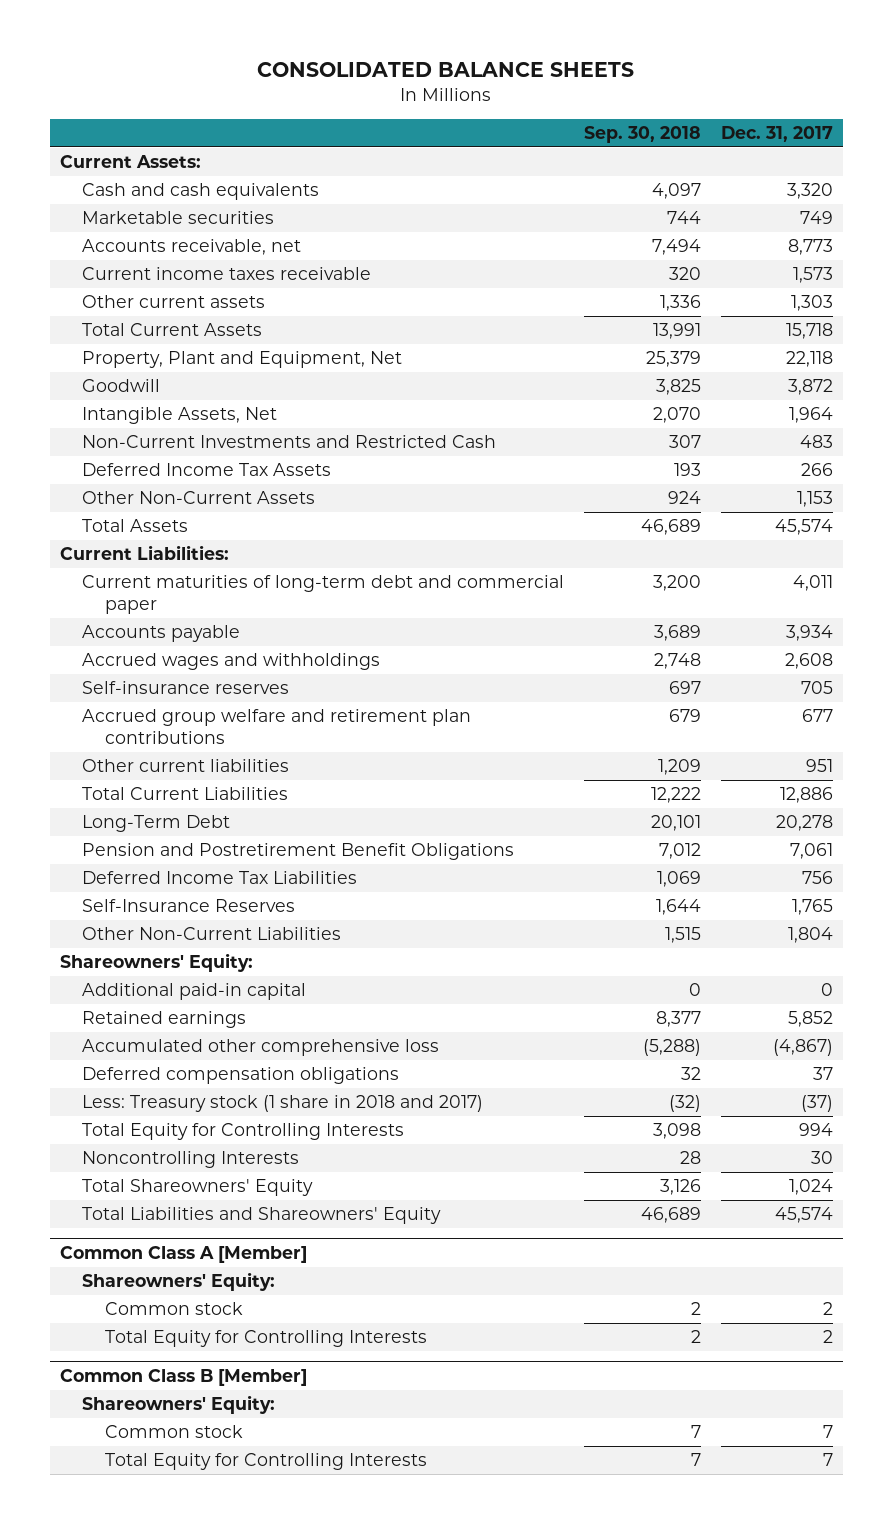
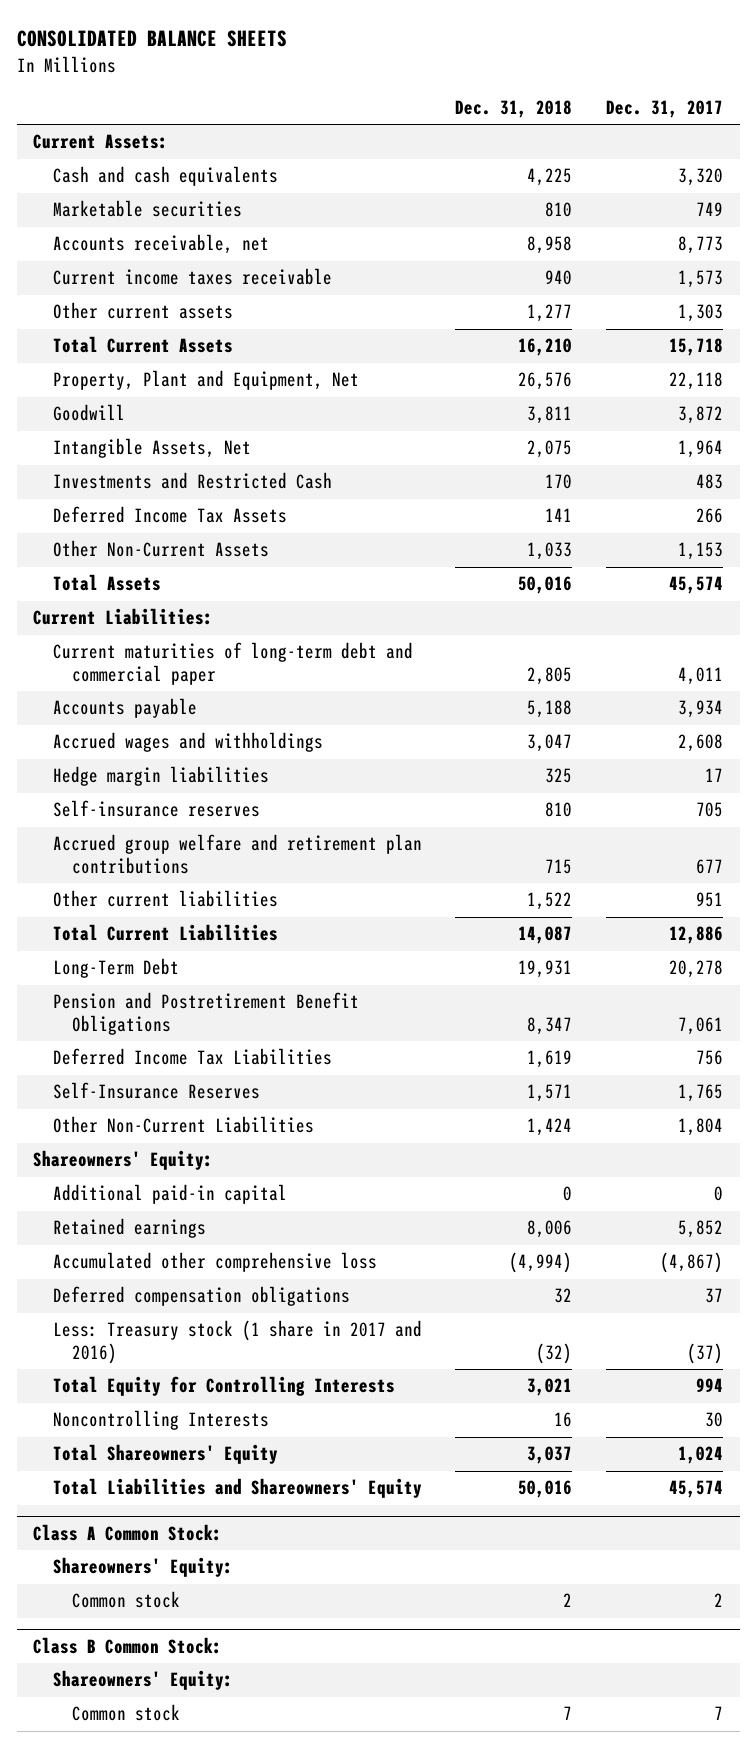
- | Sep. 30, 2018 | Dec. 31, 2017
+ | Dec. 31, 2018 | Dec. 31, 2017
- Non-Current Investments and Restricted Cash | 307 | 483
+ Investments and Restricted Cash | 170 | 483
+ Hedge margin liabilities | 325 | 17
- Less: Treasury stock (1 share in 2018 and 2017) | (32) | (37)
+ Less: Treasury stock (1 share in 2017 and 2016) | (32) | (37)
- Common Class A [Member]
+ Class A Common Stock:
- Total Equity for Controlling Interests | 2 | 2
- Common Class B [Member]
+ Class B Common Stock:
- Total Equity for Controlling Interests | 7 | 7

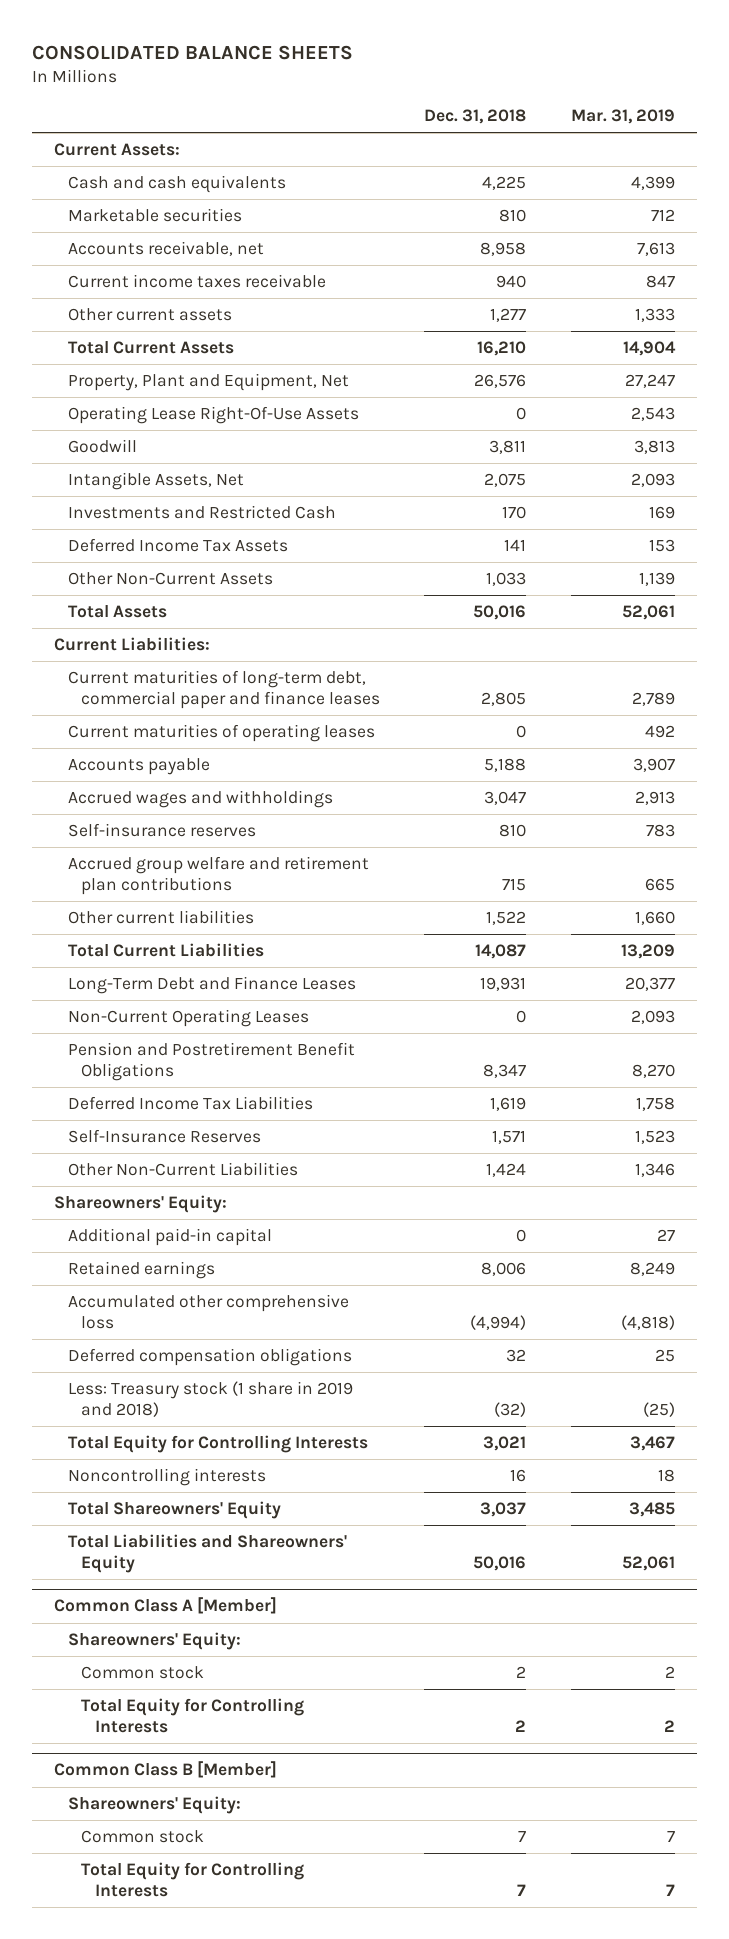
- | Dec. 31, 2018 | Dec. 31, 2017
+ | Dec. 31, 2018 | Mar. 31, 2019
+ Operating Lease Right-Of-Use Assets | 0 | 2,543
- Current maturities of long-term debt and commercial paper | 2,805 | 4,011
+ Current maturities of long-term debt, commercial paper and finance leases | 2,805 | 2,789
+ Current maturities of operating leases | 0 | 492
- Hedge margin liabilities | 325 | 17
- Long-Term Debt | 19,931 | 20,278
+ Long-Term Debt and Finance Leases | 19,931 | 20,377
+ Non-Current Operating Leases | 0 | 2,093
- Less: Treasury stock (1 share in 2017 and 2016) | (32) | (37)
+ Less: Treasury stock (1 share in 2019 and 2018) | (32) | (25)
- Noncontrolling Interests | 16 | 30
+ Noncontrolling interests | 16 | 18
- Class A Common Stock:
+ Common Class A [Member]
- Class B Common Stock:
+ Total Equity for Controlling Interests | 2 | 2
+ Common Class B [Member]
+ Total Equity for Controlling Interests | 7 | 7

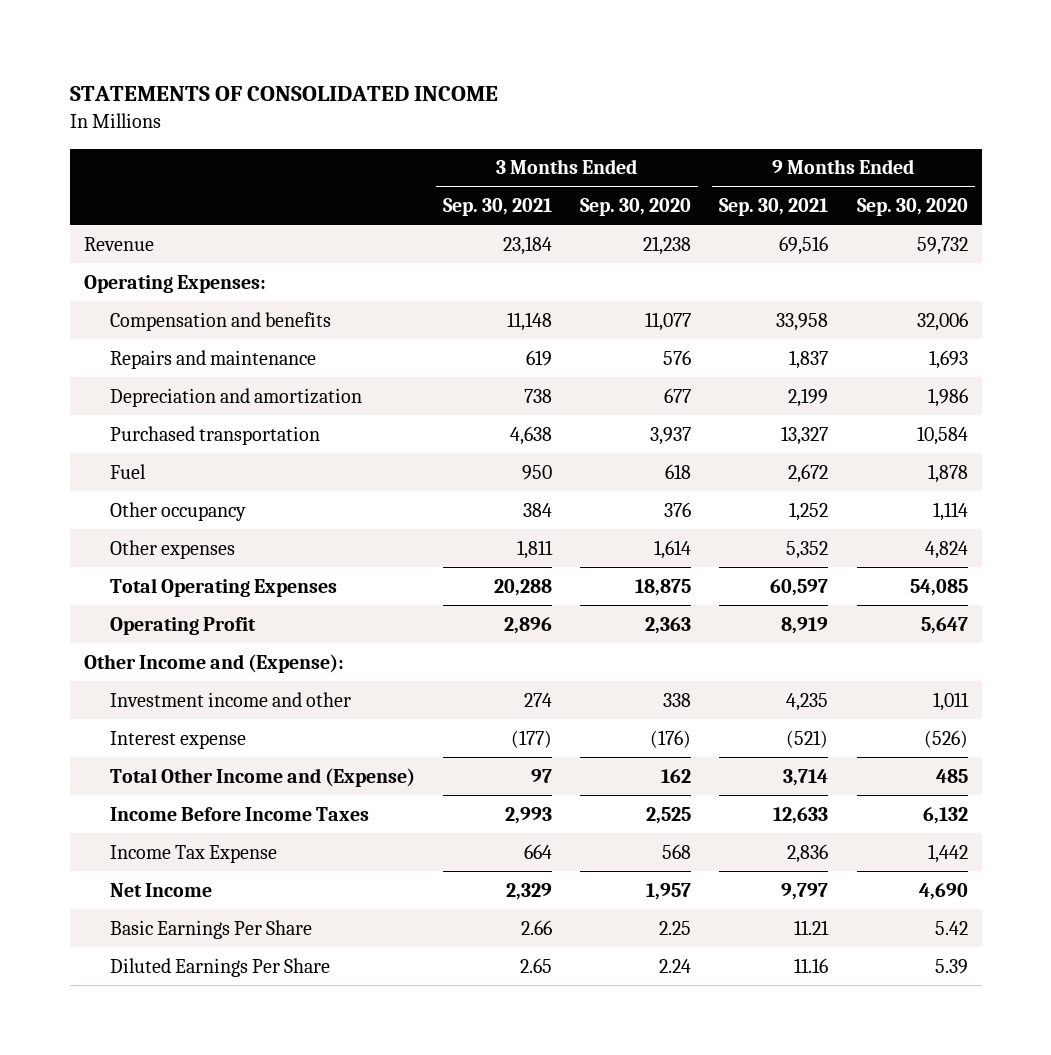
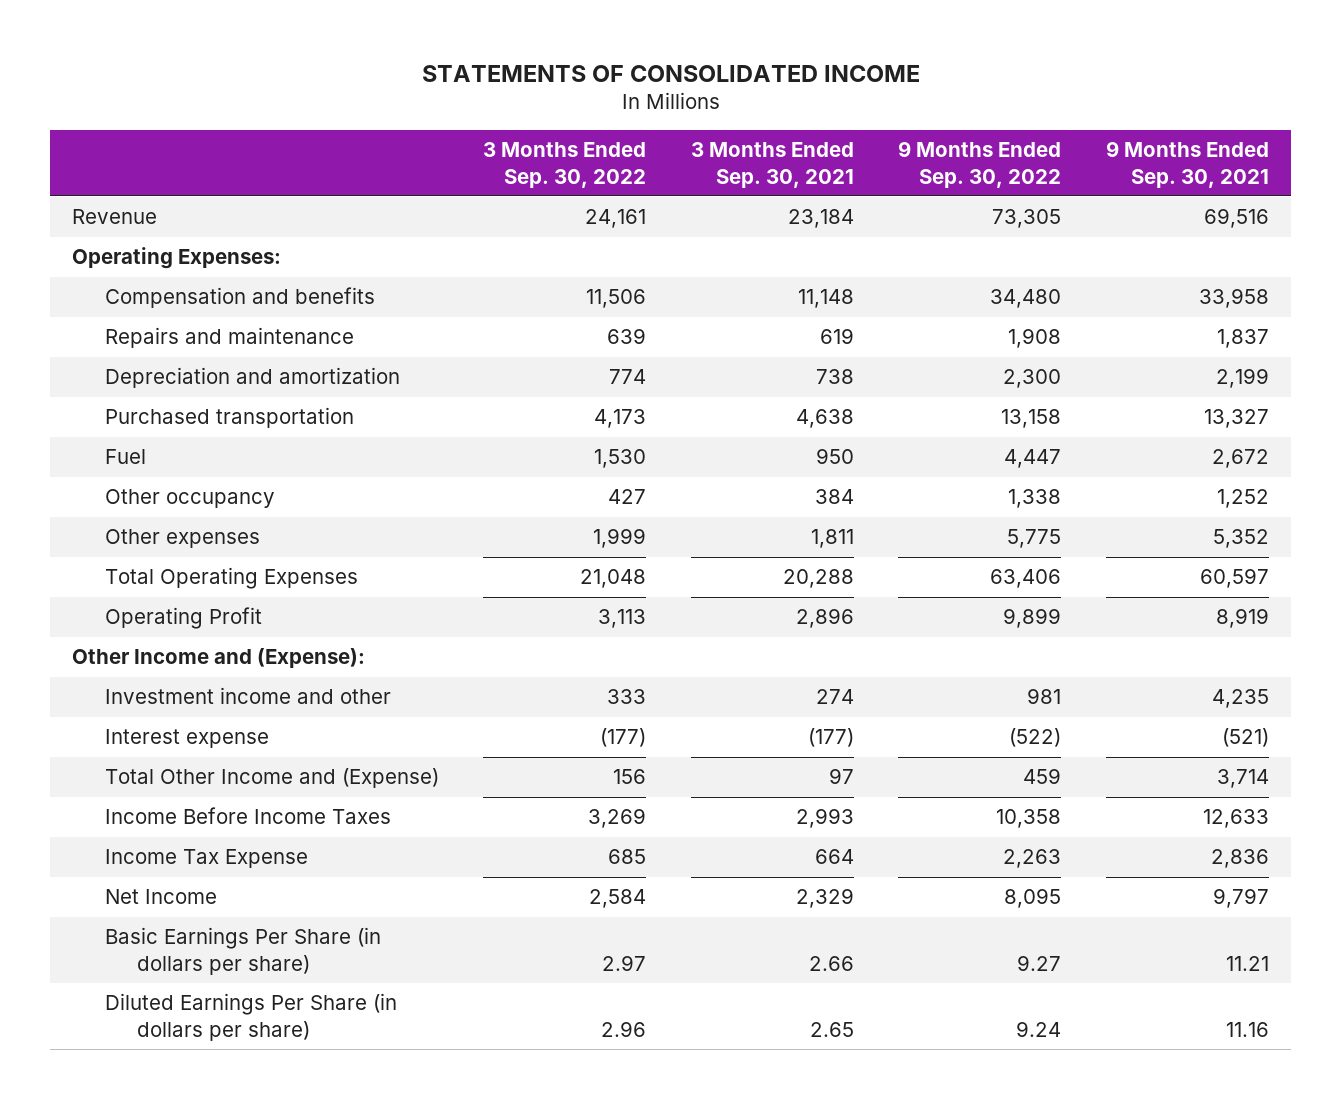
- | 3 Months Ended Sep. 30, 2021 | 3 Months Ended Sep. 30, 2020 | 9 Months Ended Sep. 30, 2021 | 9 Months Ended Sep. 30, 2020
+ | 3 Months Ended Sep. 30, 2022 | 3 Months Ended Sep. 30, 2021 | 9 Months Ended Sep. 30, 2022 | 9 Months Ended Sep. 30, 2021
- Basic Earnings Per Share | 2.66 | 2.25 | 11.21 | 5.42
- Diluted Earnings Per Share | 2.65 | 2.24 | 11.16 | 5.39
+ Basic Earnings Per Share (in dollars per share) | 2.97 | 2.66 | 9.27 | 11.21
+ Diluted Earnings Per Share (in dollars per share) | 2.96 | 2.65 | 9.24 | 11.16

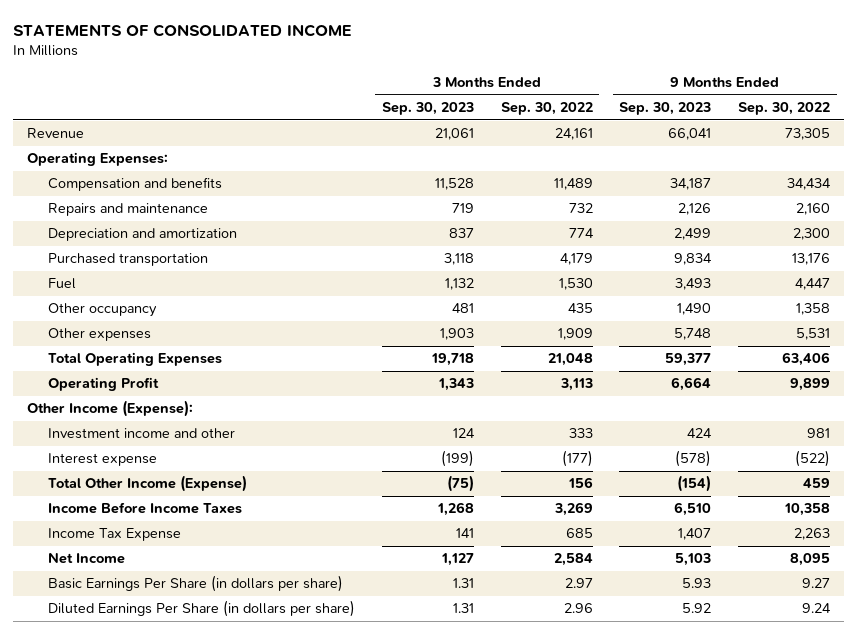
- | 3 Months Ended Sep. 30, 2022 | 3 Months Ended Sep. 30, 2021 | 9 Months Ended Sep. 30, 2022 | 9 Months Ended Sep. 30, 2021
+ | 3 Months Ended Sep. 30, 2023 | 3 Months Ended Sep. 30, 2022 | 9 Months Ended Sep. 30, 2023 | 9 Months Ended Sep. 30, 2022
- Compensation and benefits | 11,506 | 11,148 | 34,480 | 33,958
- Repairs and maintenance | 639 | 619 | 1,908 | 1,837
+ Compensation and benefits | 11,528 | 11,489 | 34,187 | 34,434
+ Repairs and maintenance | 719 | 732 | 2,126 | 2,160
- Purchased transportation | 4,173 | 4,638 | 13,158 | 13,327
+ Purchased transportation | 3,118 | 4,179 | 9,834 | 13,176
- Other occupancy | 427 | 384 | 1,338 | 1,252
- Other expenses | 1,999 | 1,811 | 5,775 | 5,352
+ Other occupancy | 481 | 435 | 1,490 | 1,358
+ Other expenses | 1,903 | 1,909 | 5,748 | 5,531
- Other Income and (Expense):
+ Other Income (Expense):
- Total Other Income and (Expense) | 156 | 97 | 459 | 3,714
+ Total Other Income (Expense) | (75) | 156 | (154) | 459

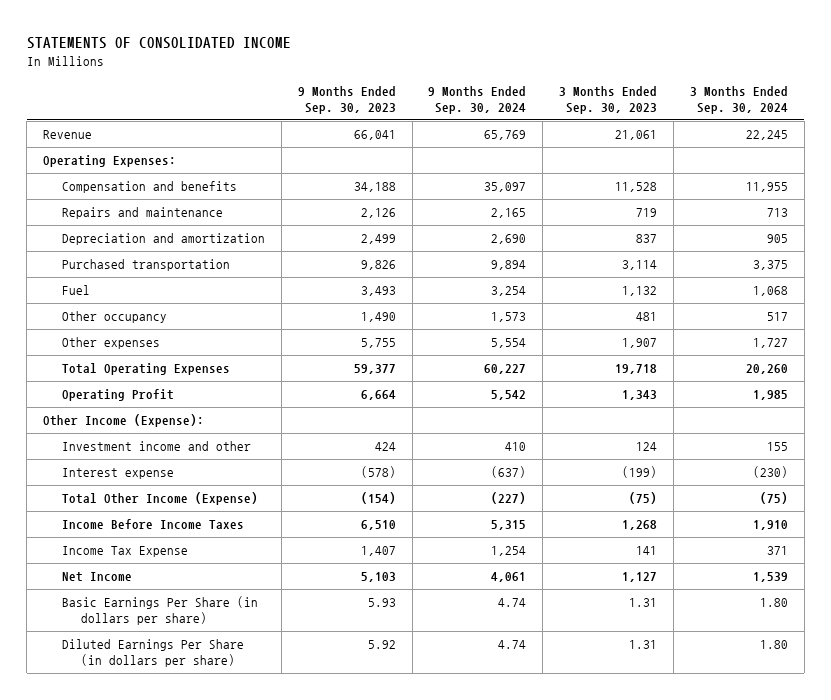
- | 3 Months Ended Sep. 30, 2023 | 3 Months Ended Sep. 30, 2022 | 9 Months Ended Sep. 30, 2023 | 9 Months Ended Sep. 30, 2022
+ | 9 Months Ended Sep. 30, 2023 | 9 Months Ended Sep. 30, 2024 | 3 Months Ended Sep. 30, 2023 | 3 Months Ended Sep. 30, 2024
- Compensation and benefits | 11,528 | 11,489 | 34,187 | 34,434
+ Compensation and benefits | 34,188 | 35,097 | 11,528 | 11,955
- Purchased transportation | 3,118 | 4,179 | 9,834 | 13,176
+ Purchased transportation | 9,826 | 9,894 | 3,114 | 3,375
- Other expenses | 1,903 | 1,909 | 5,748 | 5,531
+ Other expenses | 5,755 | 5,554 | 1,907 | 1,727

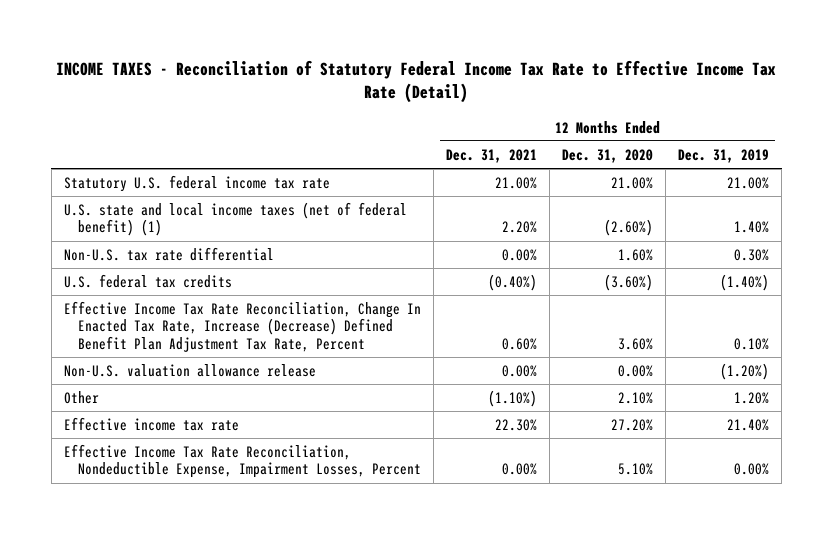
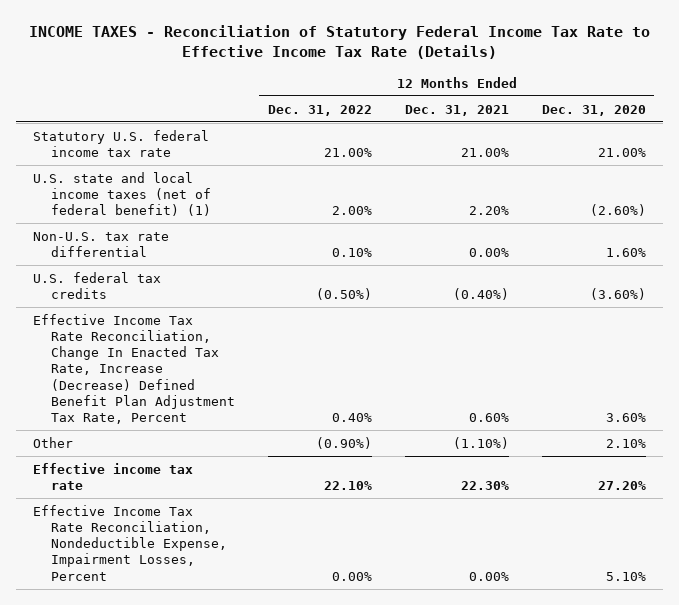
- INCOME TAXES - Reconciliation of Statutory Federal Income Tax Rate to Effective Income Tax Rate (Detail)
+ INCOME TAXES - Reconciliation of Statutory Federal Income Tax Rate to Effective Income Tax Rate (Details)
- | 12 Months Ended Dec. 31, 2021 | 12 Months Ended Dec. 31, 2020 | 12 Months Ended Dec. 31, 2019
+ | 12 Months Ended Dec. 31, 2022 | 12 Months Ended Dec. 31, 2021 | 12 Months Ended Dec. 31, 2020
- Non-U.S. valuation allowance release | 0.00% | 0.00% | (1.20%)

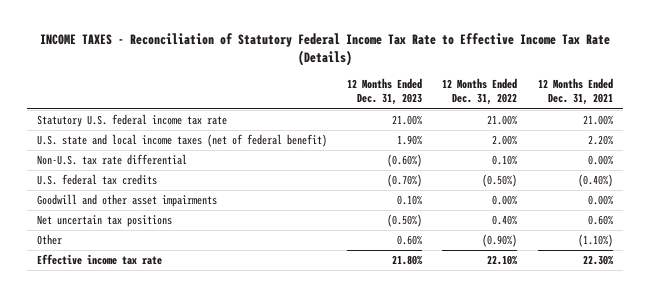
- | 12 Months Ended Dec. 31, 2022 | 12 Months Ended Dec. 31, 2021 | 12 Months Ended Dec. 31, 2020
+ | 12 Months Ended Dec. 31, 2023 | 12 Months Ended Dec. 31, 2022 | 12 Months Ended Dec. 31, 2021
- U.S. state and local income taxes (net of federal benefit) (1) | 2.00% | 2.20% | (2.60%)
+ U.S. state and local income taxes (net of federal benefit) | 1.90% | 2.00% | 2.20%
- Effective Income Tax Rate Reconciliation, Change In Enacted Tax Rate, Increase (Decrease) Defined Benefit Plan Adjustment Tax Rate, Percent | 0.40% | 0.60% | 3.60%
+ Goodwill and other asset impairments | 0.10% | 0.00% | 0.00%
+ Net uncertain tax positions | (0.50%) | 0.40% | 0.60%
- Effective Income Tax Rate Reconciliation, Nondeductible Expense, Impairment Losses, Percent | 0.00% | 0.00% | 5.10%

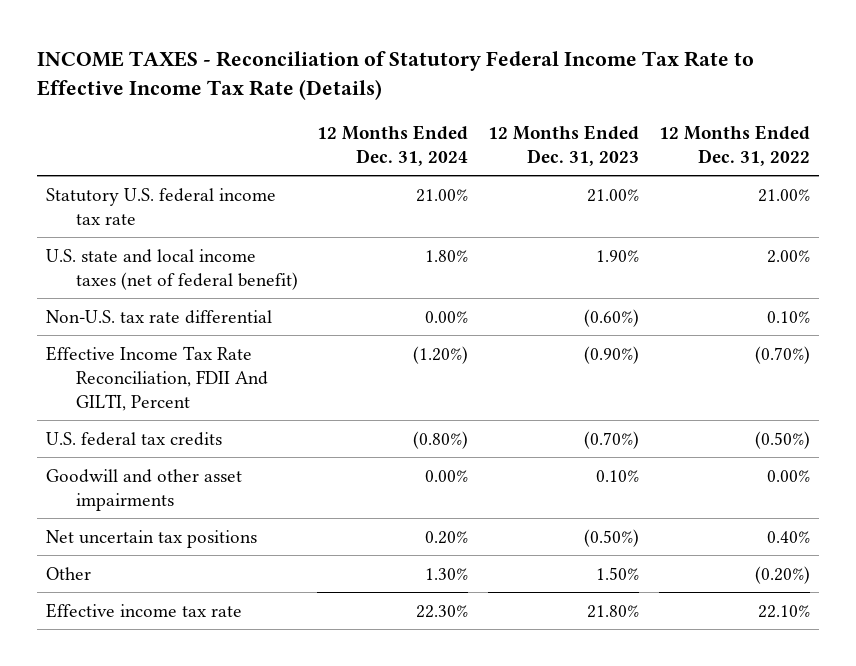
- | 12 Months Ended Dec. 31, 2023 | 12 Months Ended Dec. 31, 2022 | 12 Months Ended Dec. 31, 2021
+ | 12 Months Ended Dec. 31, 2024 | 12 Months Ended Dec. 31, 2023 | 12 Months Ended Dec. 31, 2022
+ Effective Income Tax Rate Reconciliation, FDII And GILTI, Percent | (1.20%) | (0.90%) | (0.70%)
- Other | 0.60% | (0.90%) | (1.10%)
+ Other | 1.30% | 1.50% | (0.20%)

